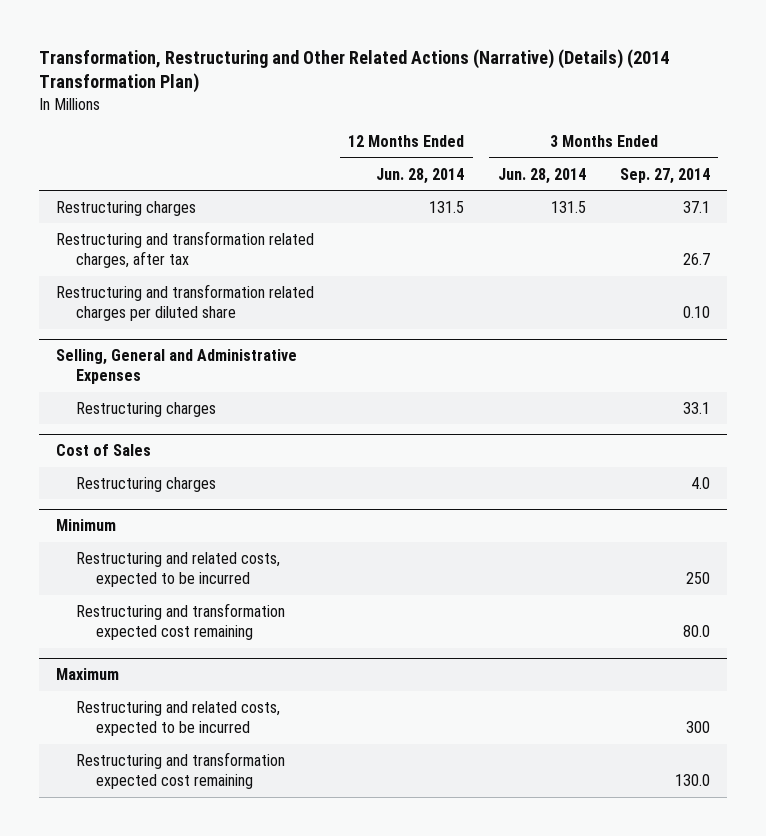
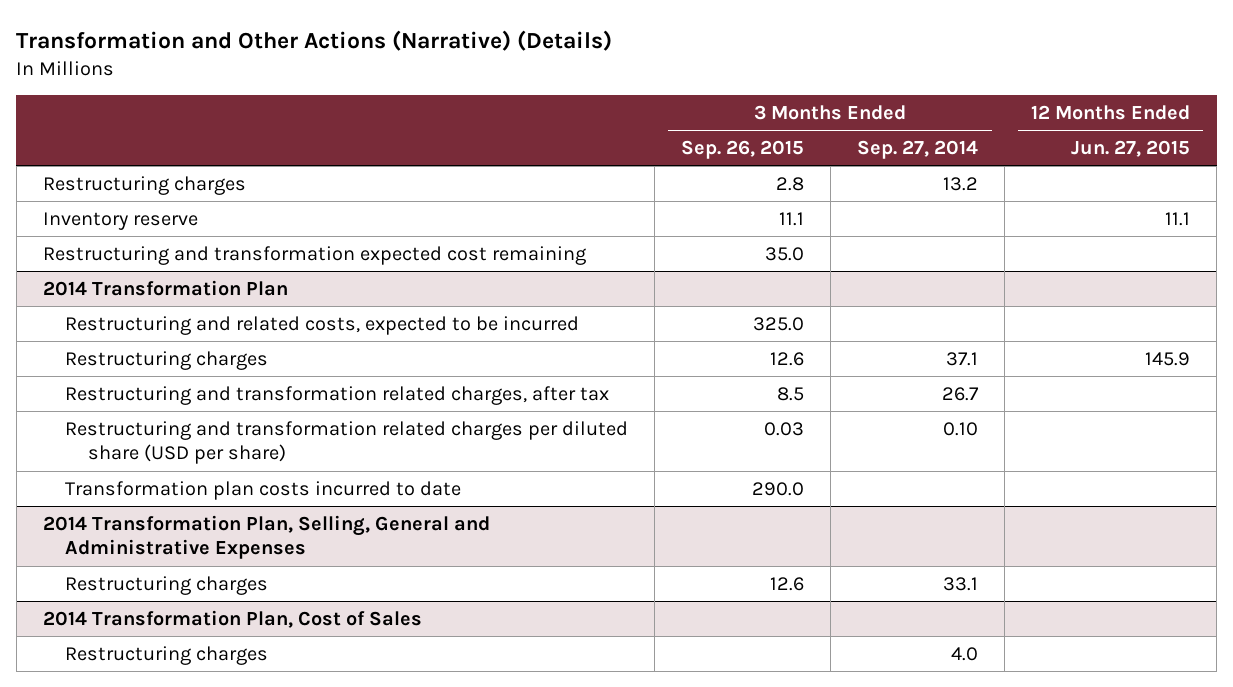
- Transformation, Restructuring and Other Related Actions (Narrative) (Details) (2014 Transformation Plan)
+ Transformation and Other Actions (Narrative) (Details)
- | 12 Months Ended Jun. 28, 2014 | 3 Months Ended Jun. 28, 2014 | 3 Months Ended Sep. 27, 2014
+ | 3 Months Ended Sep. 26, 2015 | 3 Months Ended Sep. 27, 2014 | 12 Months Ended Jun. 27, 2015
+ Restructuring charges | 2.8 | 13.2 |
+ Inventory reserve | 11.1 | | 11.1
+ Restructuring and transformation expected cost remaining | 35.0 | |
+ 2014 Transformation Plan
+ Restructuring and related costs, expected to be incurred | 325.0 | |
- Restructuring and transformation related charges per diluted share | | | 0.10
- Selling, General and Administrative Expenses
+ Restructuring and transformation related charges per diluted share (USD per share) | 0.03 | 0.10 |
+ Transformation plan costs incurred to date | 290.0 | |
+ 2014 Transformation Plan, Selling, General and Administrative Expenses
- Cost of Sales
+ 2014 Transformation Plan, Cost of Sales
- Minimum
- Restructuring and related costs, expected to be incurred | | | 250
- Restructuring and transformation expected cost remaining | | | 80.0
- Maximum
- Restructuring and related costs, expected to be incurred | | | 300
- Restructuring and transformation expected cost remaining | | | 130.0

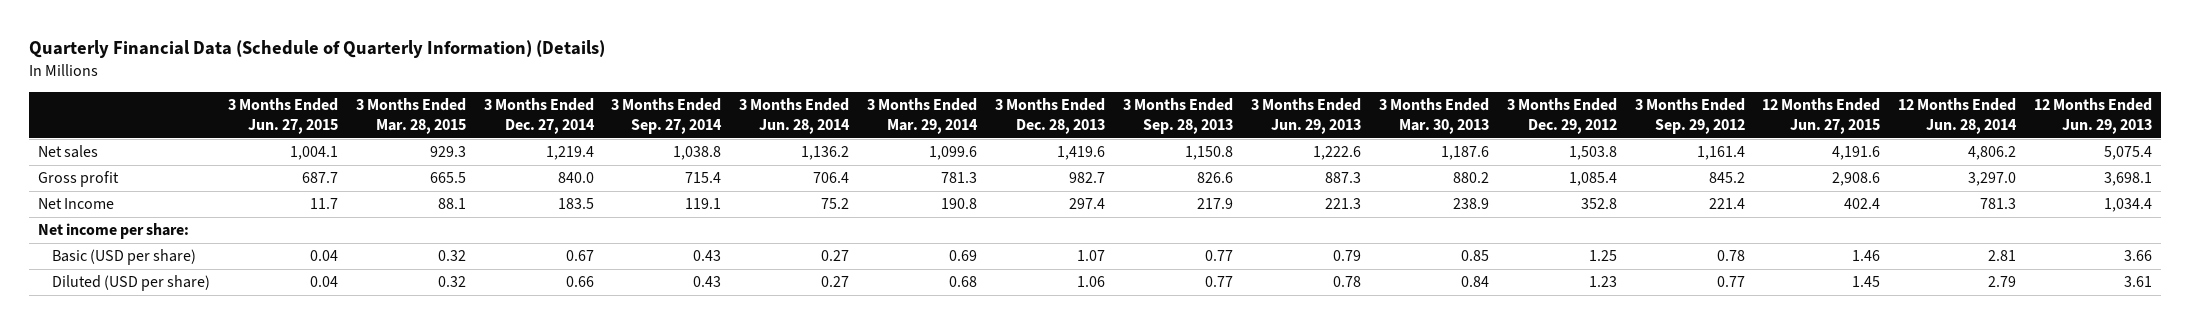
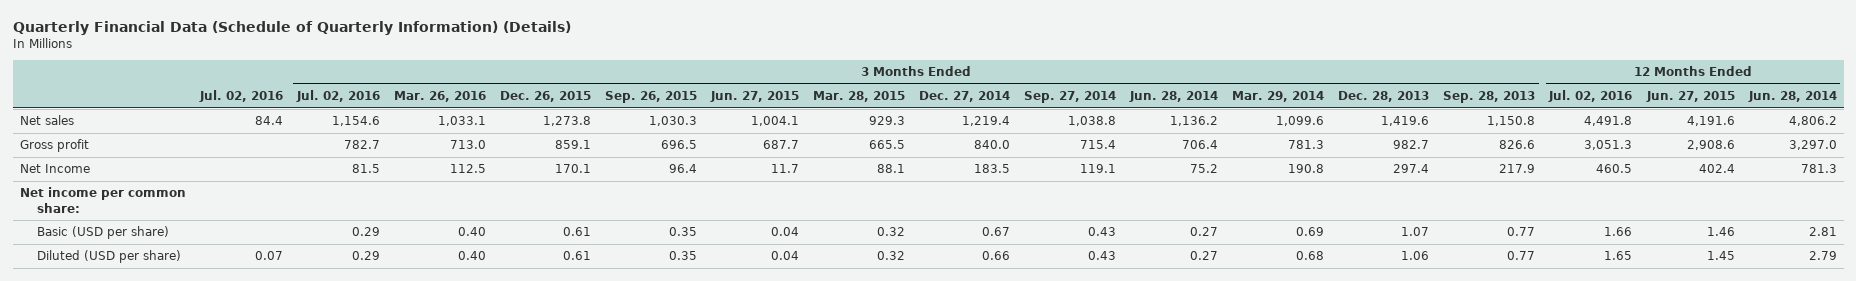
- | 3 Months Ended Jun. 27, 2015 | 3 Months Ended Mar. 28, 2015 | 3 Months Ended Dec. 27, 2014 | 3 Months Ended Sep. 27, 2014 | 3 Months Ended Jun. 28, 2014 | 3 Months Ended Mar. 29, 2014 | 3 Months Ended Dec. 28, 2013 | 3 Months Ended Sep. 28, 2013 | 3 Months Ended Jun. 29, 2013 | 3 Months Ended Mar. 30, 2013 | 3 Months Ended Dec. 29, 2012 | 3 Months Ended Sep. 29, 2012 | 12 Months Ended Jun. 27, 2015 | 12 Months Ended Jun. 28, 2014 | 12 Months Ended Jun. 29, 2013
+ | Jul. 02, 2016 | 3 Months Ended Jul. 02, 2016 | 3 Months Ended Mar. 26, 2016 | 3 Months Ended Dec. 26, 2015 | 3 Months Ended Sep. 26, 2015 | 3 Months Ended Jun. 27, 2015 | 3 Months Ended Mar. 28, 2015 | 3 Months Ended Dec. 27, 2014 | 3 Months Ended Sep. 27, 2014 | 3 Months Ended Jun. 28, 2014 | 3 Months Ended Mar. 29, 2014 | 3 Months Ended Dec. 28, 2013 | 3 Months Ended Sep. 28, 2013 | 12 Months Ended Jul. 02, 2016 | 12 Months Ended Jun. 27, 2015 | 12 Months Ended Jun. 28, 2014
- Net income per share:
+ Net income per common share:

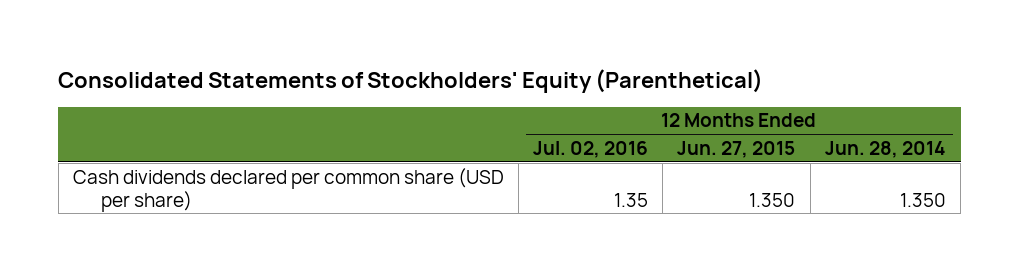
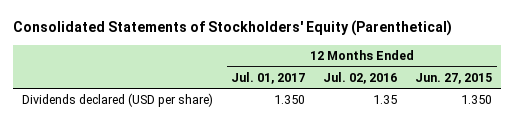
- | 12 Months Ended Jul. 02, 2016 | 12 Months Ended Jun. 27, 2015 | 12 Months Ended Jun. 28, 2014
+ | 12 Months Ended Jul. 01, 2017 | 12 Months Ended Jul. 02, 2016 | 12 Months Ended Jun. 27, 2015
- Cash dividends declared per common share (USD per share) | 1.35 | 1.350 | 1.350
+ Dividends declared (USD per share) | 1.350 | 1.35 | 1.350

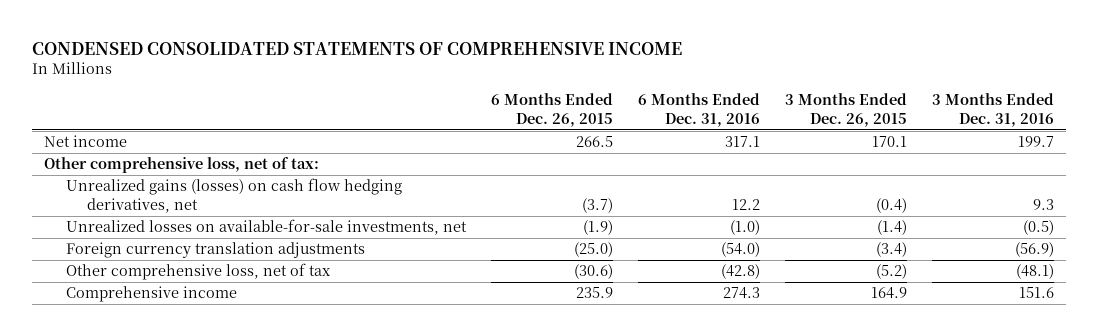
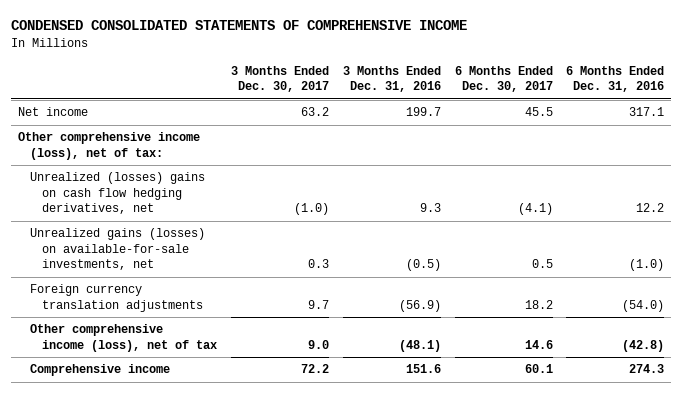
- | 6 Months Ended Dec. 26, 2015 | 6 Months Ended Dec. 31, 2016 | 3 Months Ended Dec. 26, 2015 | 3 Months Ended Dec. 31, 2016
+ | 3 Months Ended Dec. 30, 2017 | 3 Months Ended Dec. 31, 2016 | 6 Months Ended Dec. 30, 2017 | 6 Months Ended Dec. 31, 2016
- Other comprehensive loss, net of tax:
- Unrealized gains (losses) on cash flow hedging derivatives, net | (3.7) | 12.2 | (0.4) | 9.3
- Unrealized losses on available-for-sale investments, net | (1.9) | (1.0) | (1.4) | (0.5)
+ Other comprehensive income (loss), net of tax:
+ Unrealized (losses) gains on cash flow hedging derivatives, net | (1.0) | 9.3 | (4.1) | 12.2
+ Unrealized gains (losses) on available-for-sale investments, net | 0.3 | (0.5) | 0.5 | (1.0)
- Other comprehensive loss, net of tax | (30.6) | (42.8) | (5.2) | (48.1)
+ Other comprehensive income (loss), net of tax | 9.0 | (48.1) | 14.6 | (42.8)

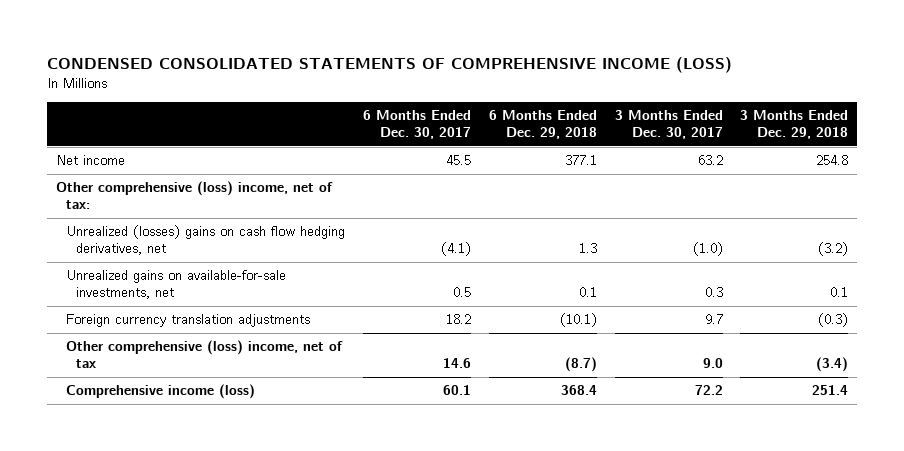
- CONDENSED CONSOLIDATED STATEMENTS OF COMPREHENSIVE INCOME
+ CONDENSED CONSOLIDATED STATEMENTS OF COMPREHENSIVE INCOME (LOSS)
- | 3 Months Ended Dec. 30, 2017 | 3 Months Ended Dec. 31, 2016 | 6 Months Ended Dec. 30, 2017 | 6 Months Ended Dec. 31, 2016
+ | 6 Months Ended Dec. 30, 2017 | 6 Months Ended Dec. 29, 2018 | 3 Months Ended Dec. 30, 2017 | 3 Months Ended Dec. 29, 2018
- Other comprehensive income (loss), net of tax:
+ Other comprehensive (loss) income, net of tax:
- Unrealized gains (losses) on available-for-sale investments, net | 0.3 | (0.5) | 0.5 | (1.0)
+ Unrealized gains on available-for-sale investments, net | 0.5 | 0.1 | 0.3 | 0.1
- Other comprehensive income (loss), net of tax | 9.0 | (48.1) | 14.6 | (42.8)
- Comprehensive income | 72.2 | 151.6 | 60.1 | 274.3
+ Other comprehensive (loss) income, net of tax | 14.6 | (8.7) | 9.0 | (3.4)
+ Comprehensive income (loss) | 60.1 | 368.4 | 72.2 | 251.4

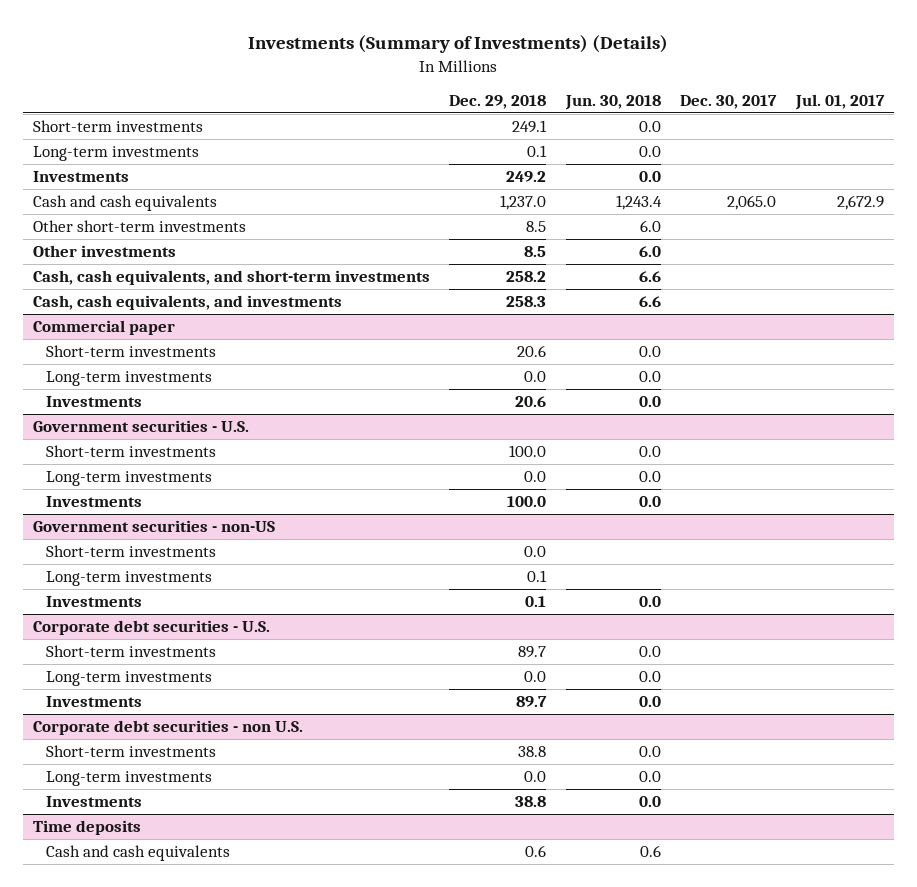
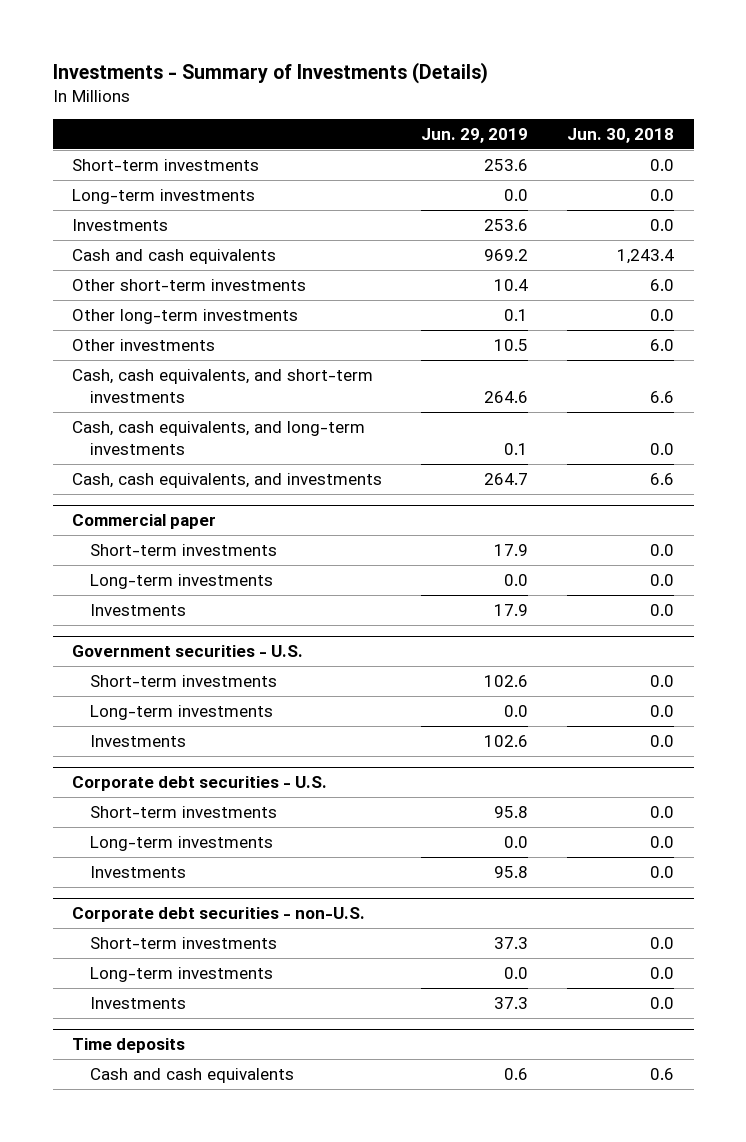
- Investments (Summary of Investments) (Details)
+ Investments - Summary of Investments (Details)
- | Dec. 29, 2018 | Jun. 30, 2018 | Dec. 30, 2017 | Jul. 01, 2017
+ | Jun. 29, 2019 | Jun. 30, 2018
+ Other long-term investments | 0.1 | 0.0
+ Cash, cash equivalents, and long-term investments | 0.1 | 0.0
- Government securities - non-US
- Short-term investments | 0.0 | | |
- Long-term investments | 0.1 | | |
- Investments | 0.1 | 0.0 | |
- Corporate debt securities - non U.S.
+ Corporate debt securities - non-U.S.

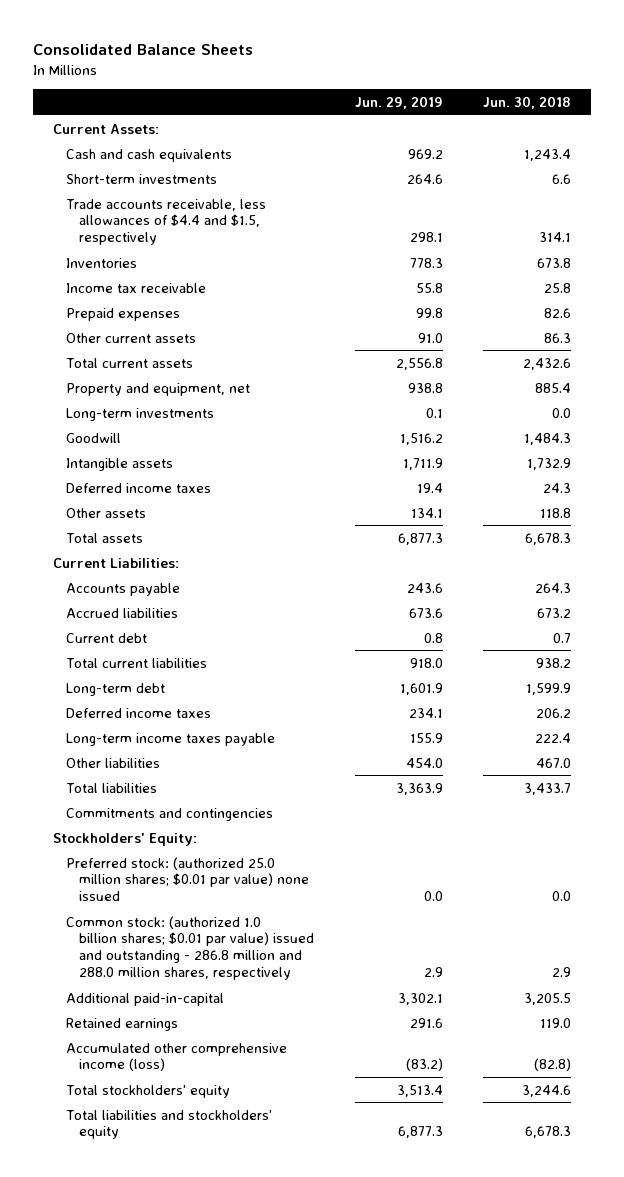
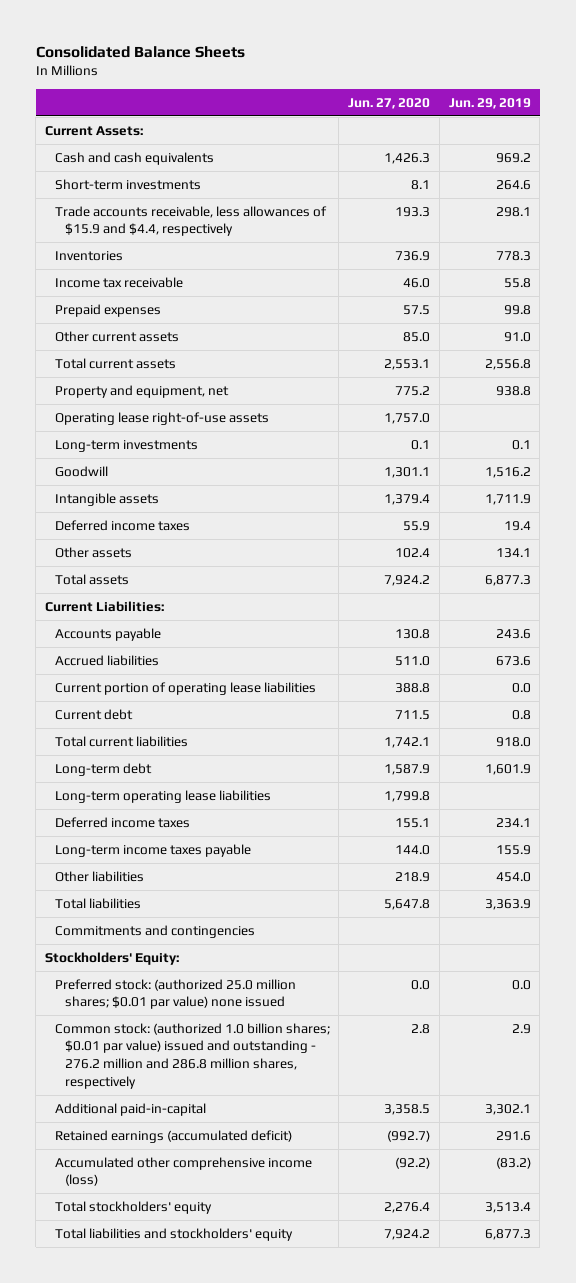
- | Jun. 29, 2019 | Jun. 30, 2018
+ | Jun. 27, 2020 | Jun. 29, 2019
- Trade accounts receivable, less allowances of $4.4 and $1.5, respectively | 298.1 | 314.1
+ Trade accounts receivable, less allowances of $15.9 and $4.4, respectively | 193.3 | 298.1
+ Operating lease right-of-use assets | 1,757.0 |
+ Current portion of operating lease liabilities | 388.8 | 0.0
+ Long-term operating lease liabilities | 1,799.8 |
- Common stock: (authorized 1.0 billion shares; $0.01 par value) issued and outstanding - 286.8 million and 288.0 million shares, respectively | 2.9 | 2.9
+ Common stock: (authorized 1.0 billion shares; $0.01 par value) issued and outstanding - 276.2 million and 286.8 million shares, respectively | 2.8 | 2.9
- Retained earnings | 291.6 | 119.0
+ Retained earnings (accumulated deficit) | (992.7) | 291.6

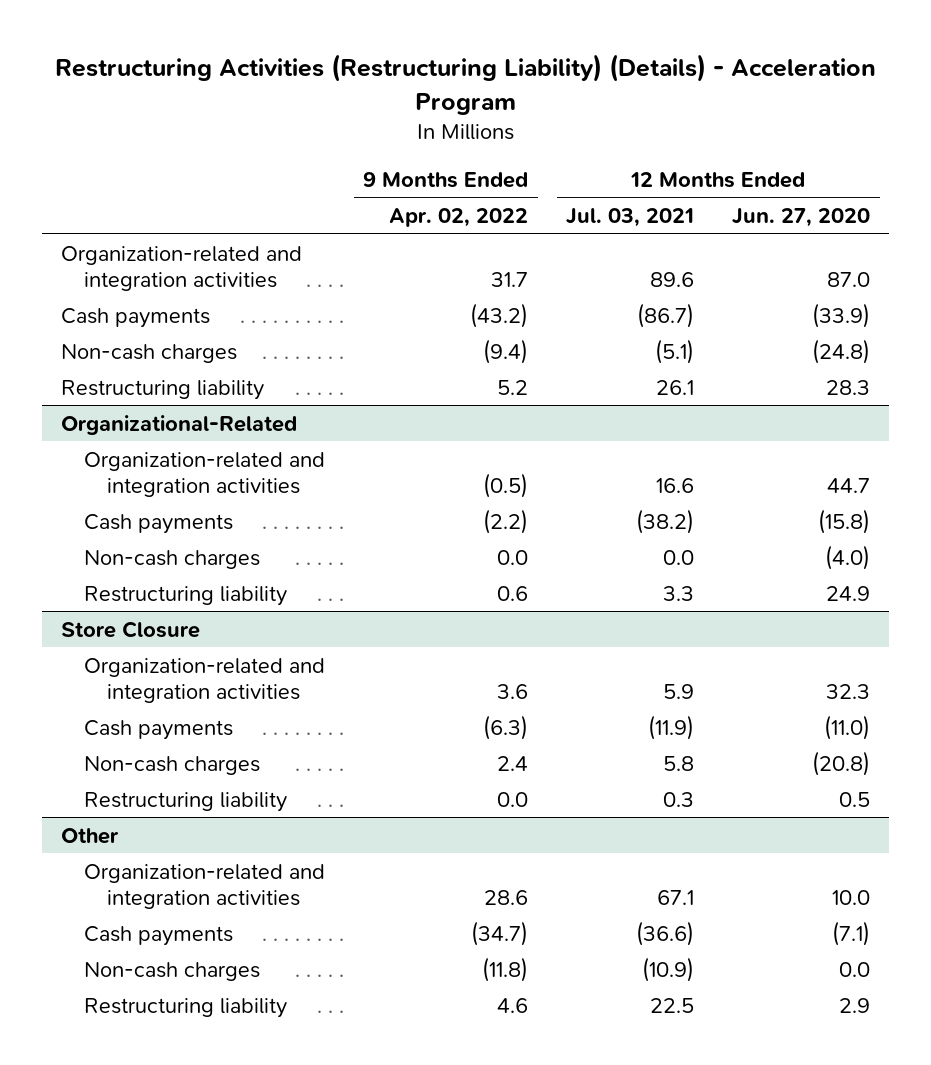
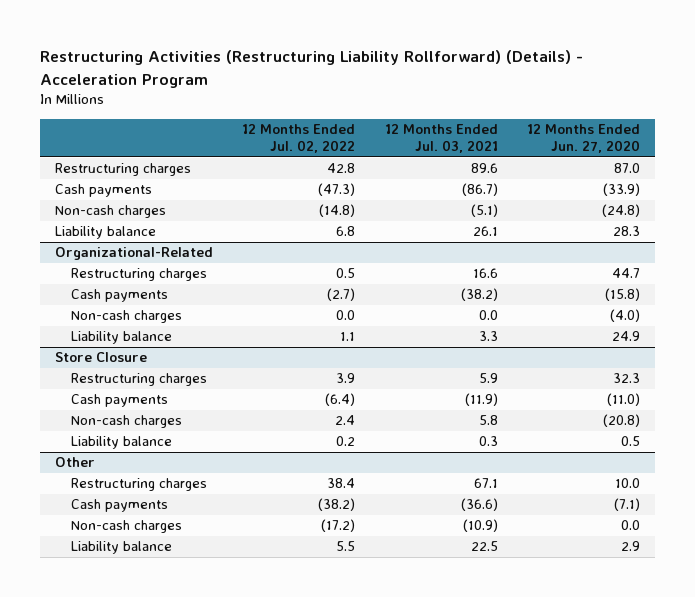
- Restructuring Activities (Restructuring Liability) (Details) - Acceleration Program
+ Restructuring Activities (Restructuring Liability Rollforward) (Details) - Acceleration Program
- | 9 Months Ended Apr. 02, 2022 | 12 Months Ended Jul. 03, 2021 | 12 Months Ended Jun. 27, 2020
+ | 12 Months Ended Jul. 02, 2022 | 12 Months Ended Jul. 03, 2021 | 12 Months Ended Jun. 27, 2020
- Organization-related and integration activities | 31.7 | 89.6 | 87.0
+ Restructuring charges | 42.8 | 89.6 | 87.0
- Restructuring liability | 5.2 | 26.1 | 28.3
+ Liability balance | 6.8 | 26.1 | 28.3
@ Organizational-Related
- Organization-related and integration activities | (0.5) | 16.6 | 44.7
+ Restructuring charges | 0.5 | 16.6 | 44.7
- Restructuring liability | 0.6 | 3.3 | 24.9
+ Liability balance | 1.1 | 3.3 | 24.9
@ Store Closure
- Organization-related and integration activities | 3.6 | 5.9 | 32.3
+ Restructuring charges | 3.9 | 5.9 | 32.3
- Restructuring liability | 0.0 | 0.3 | 0.5
+ Liability balance | 0.2 | 0.3 | 0.5
@ Other
- Organization-related and integration activities | 28.6 | 67.1 | 10.0
+ Restructuring charges | 38.4 | 67.1 | 10.0
- Restructuring liability | 4.6 | 22.5 | 2.9
+ Liability balance | 5.5 | 22.5 | 2.9

